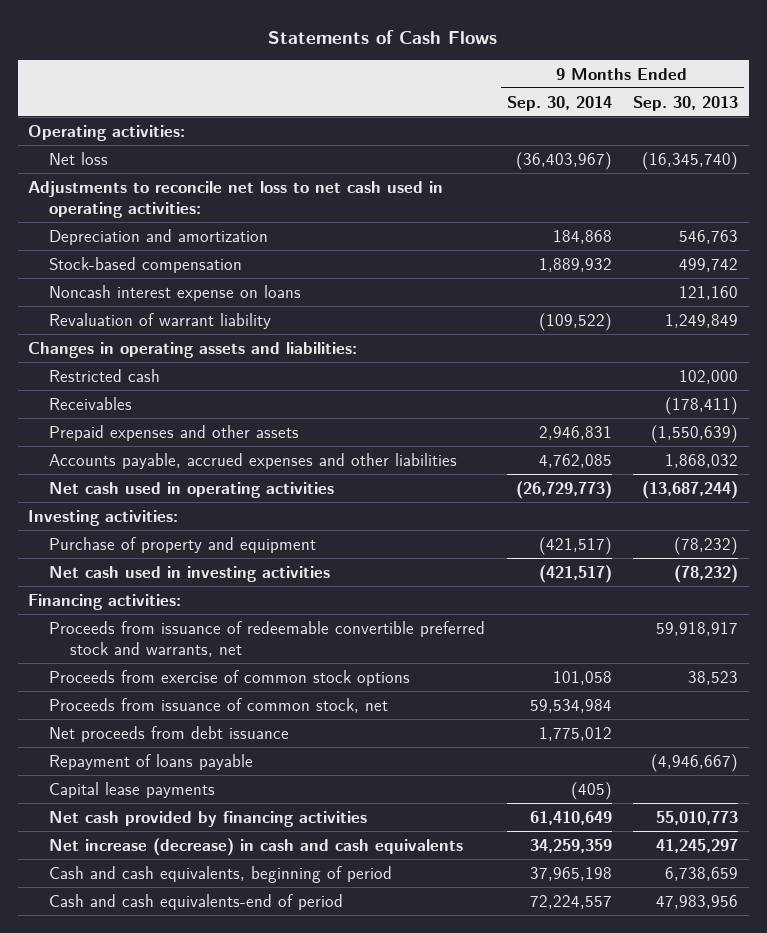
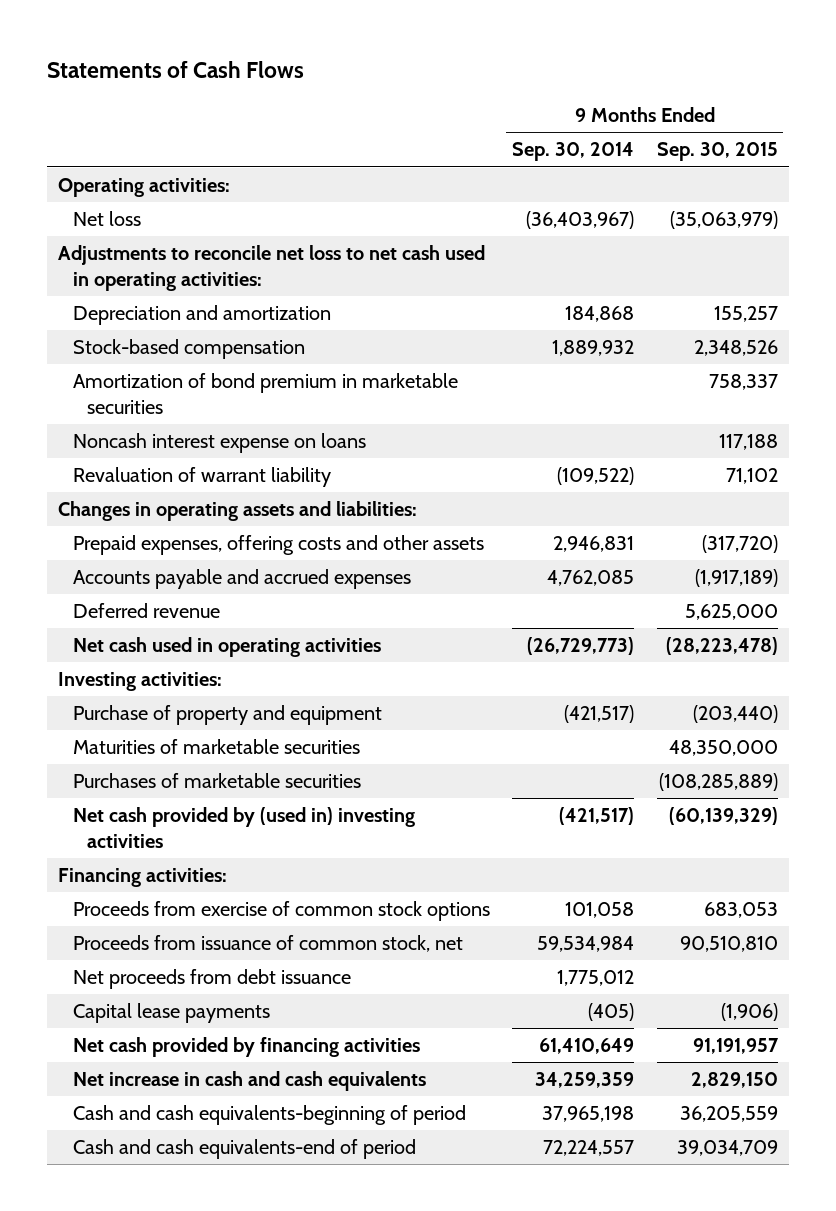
- | 9 Months Ended Sep. 30, 2014 | 9 Months Ended Sep. 30, 2013
+ | 9 Months Ended Sep. 30, 2014 | 9 Months Ended Sep. 30, 2015
+ Amortization of bond premium in marketable securities | | 758,337
- Restricted cash | | 102,000
- Receivables | | (178,411)
- Prepaid expenses and other assets | 2,946,831 | (1,550,639)
- Accounts payable, accrued expenses and other liabilities | 4,762,085 | 1,868,032
+ Prepaid expenses, offering costs and other assets | 2,946,831 | (317,720)
+ Accounts payable and accrued expenses | 4,762,085 | (1,917,189)
+ Deferred revenue | | 5,625,000
- Net cash used in investing activities | (421,517) | (78,232)
+ Maturities of marketable securities | | 48,350,000
+ Purchases of marketable securities | | (108,285,889)
+ Net cash provided by (used in) investing activities | (421,517) | (60,139,329)
- Proceeds from issuance of redeemable convertible preferred stock and warrants, net | | 59,918,917
- Repayment of loans payable | | (4,946,667)
- Net increase (decrease) in cash and cash equivalents | 34,259,359 | 41,245,297
- Cash and cash equivalents, beginning of period | 37,965,198 | 6,738,659
+ Net increase in cash and cash equivalents | 34,259,359 | 2,829,150
+ Cash and cash equivalents-beginning of period | 37,965,198 | 36,205,559

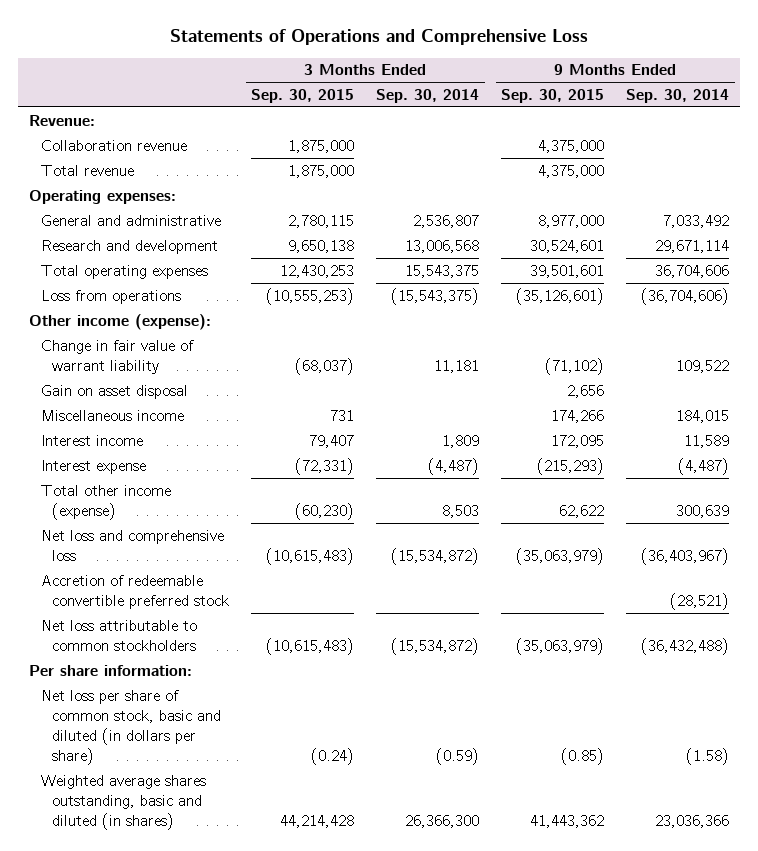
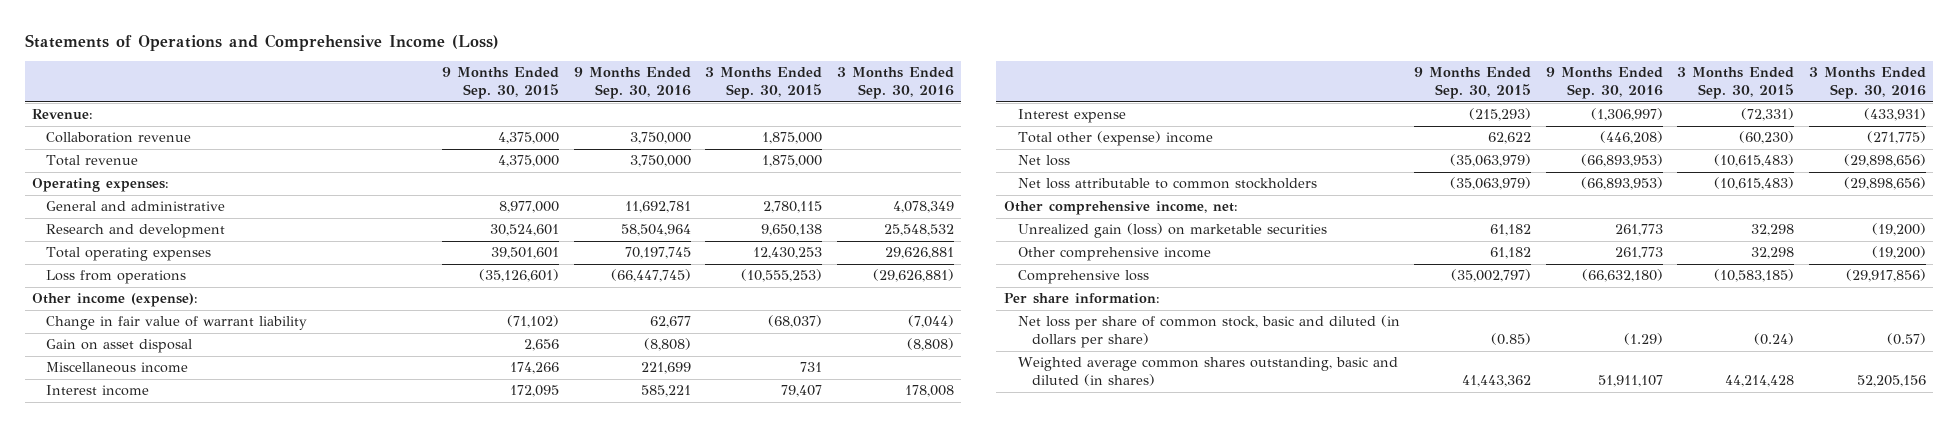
- Statements of Operations and Comprehensive Loss
+ Statements of Operations and Comprehensive Income (Loss)
- | 3 Months Ended Sep. 30, 2015 | 3 Months Ended Sep. 30, 2014 | 9 Months Ended Sep. 30, 2015 | 9 Months Ended Sep. 30, 2014
+ | 9 Months Ended Sep. 30, 2015 | 9 Months Ended Sep. 30, 2016 | 3 Months Ended Sep. 30, 2015 | 3 Months Ended Sep. 30, 2016
- Total other income (expense) | (60,230) | 8,503 | 62,622 | 300,639
- Net loss and comprehensive loss | (10,615,483) | (15,534,872) | (35,063,979) | (36,403,967)
- Accretion of redeemable convertible preferred stock | | | | (28,521)
+ Total other (expense) income | 62,622 | (446,208) | (60,230) | (271,775)
+ Net loss | (35,063,979) | (66,893,953) | (10,615,483) | (29,898,656)
+ Other comprehensive income, net:
+ Unrealized gain (loss) on marketable securities | 61,182 | 261,773 | 32,298 | (19,200)
+ Other comprehensive income | 61,182 | 261,773 | 32,298 | (19,200)
+ Comprehensive loss | (35,002,797) | (66,632,180) | (10,583,185) | (29,917,856)
- Weighted average shares outstanding, basic and diluted (in shares) | 44,214,428 | 26,366,300 | 41,443,362 | 23,036,366
+ Weighted average common shares outstanding, basic and diluted (in shares) | 41,443,362 | 51,911,107 | 44,214,428 | 52,205,156

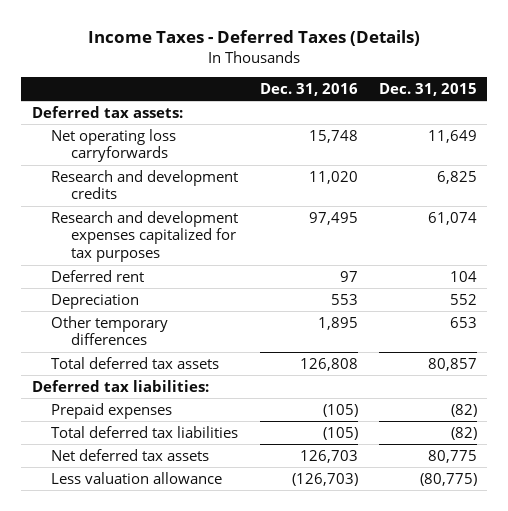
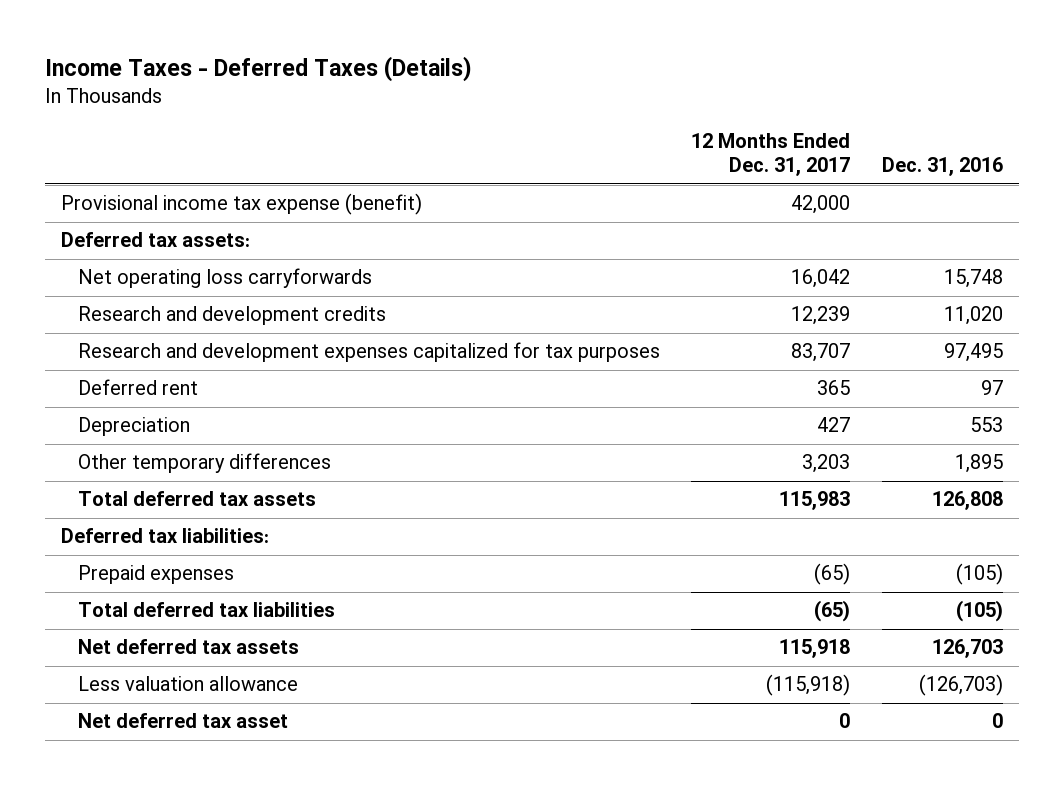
- | Dec. 31, 2016 | Dec. 31, 2015
+ | 12 Months Ended Dec. 31, 2017 | Dec. 31, 2016
+ Provisional income tax expense (benefit) | 42,000 |
+ Net deferred tax asset | 0 | 0

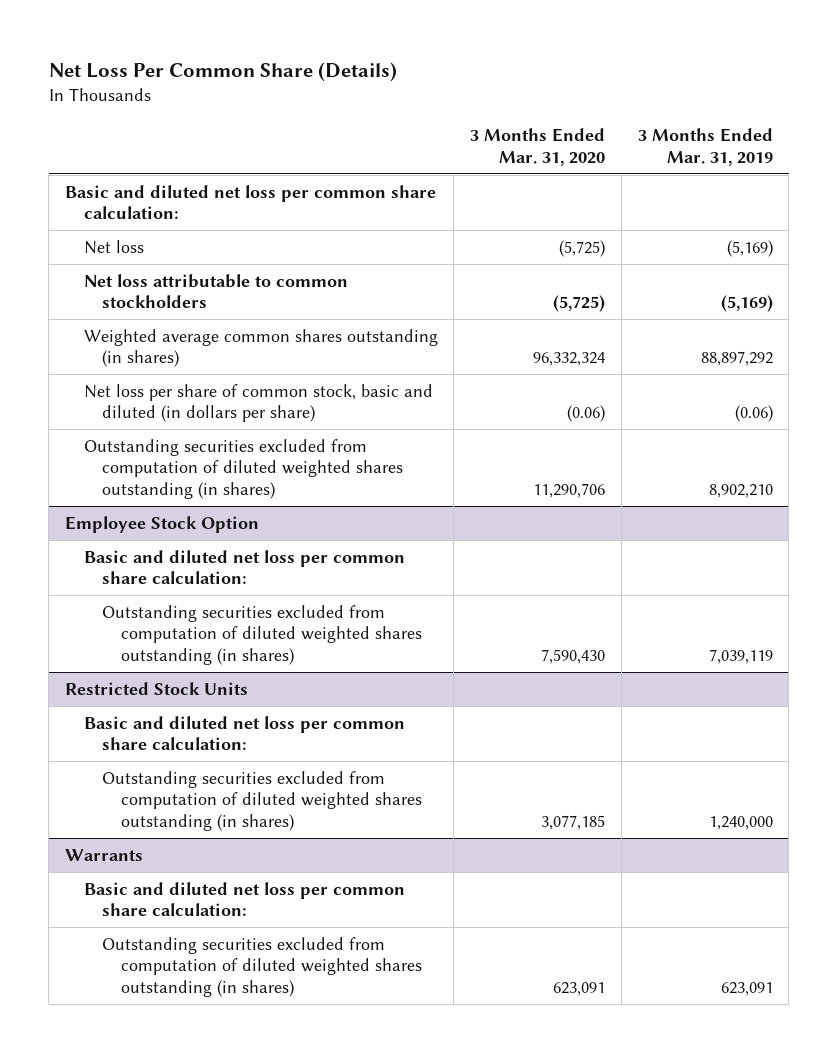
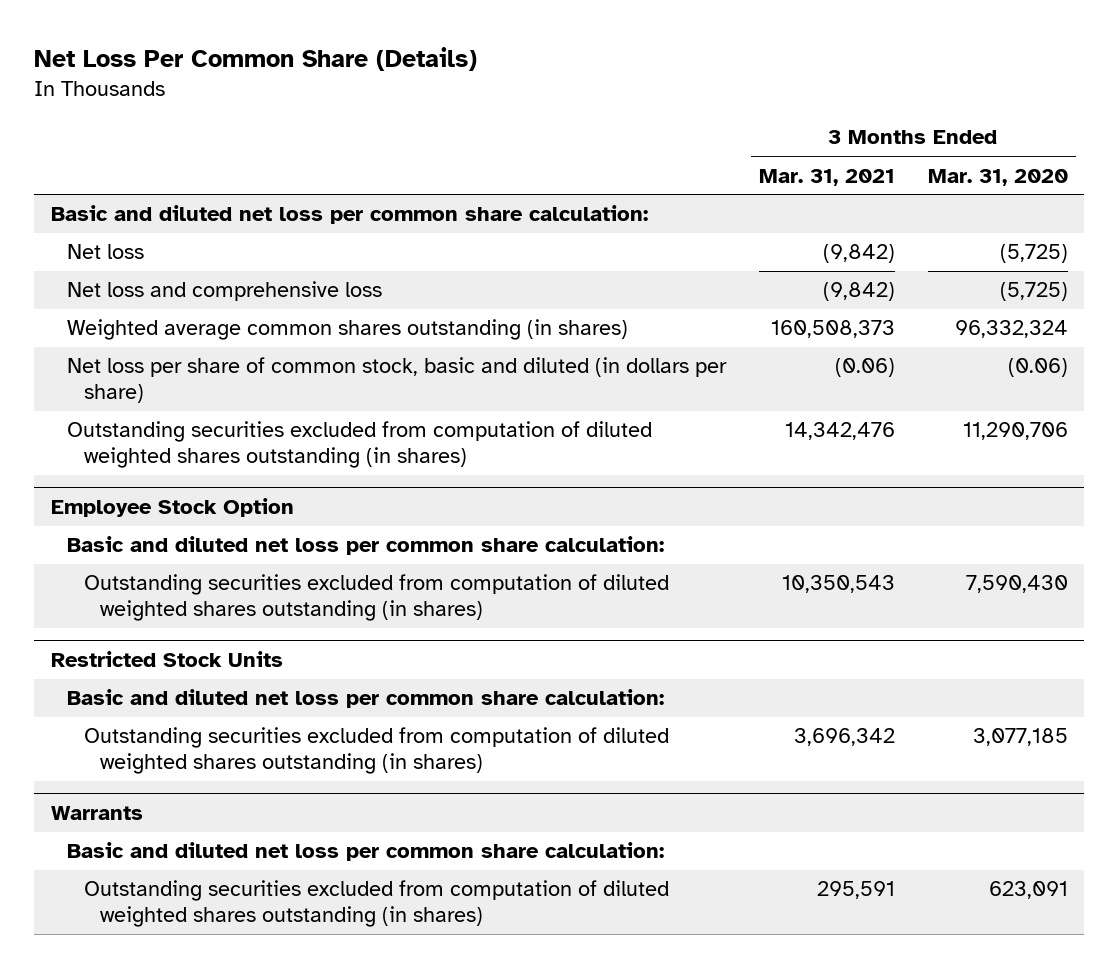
- | 3 Months Ended Mar. 31, 2020 | 3 Months Ended Mar. 31, 2019
+ | 3 Months Ended Mar. 31, 2021 | 3 Months Ended Mar. 31, 2020
- Net loss attributable to common stockholders | (5,725) | (5,169)
+ Net loss and comprehensive loss | (9,842) | (5,725)

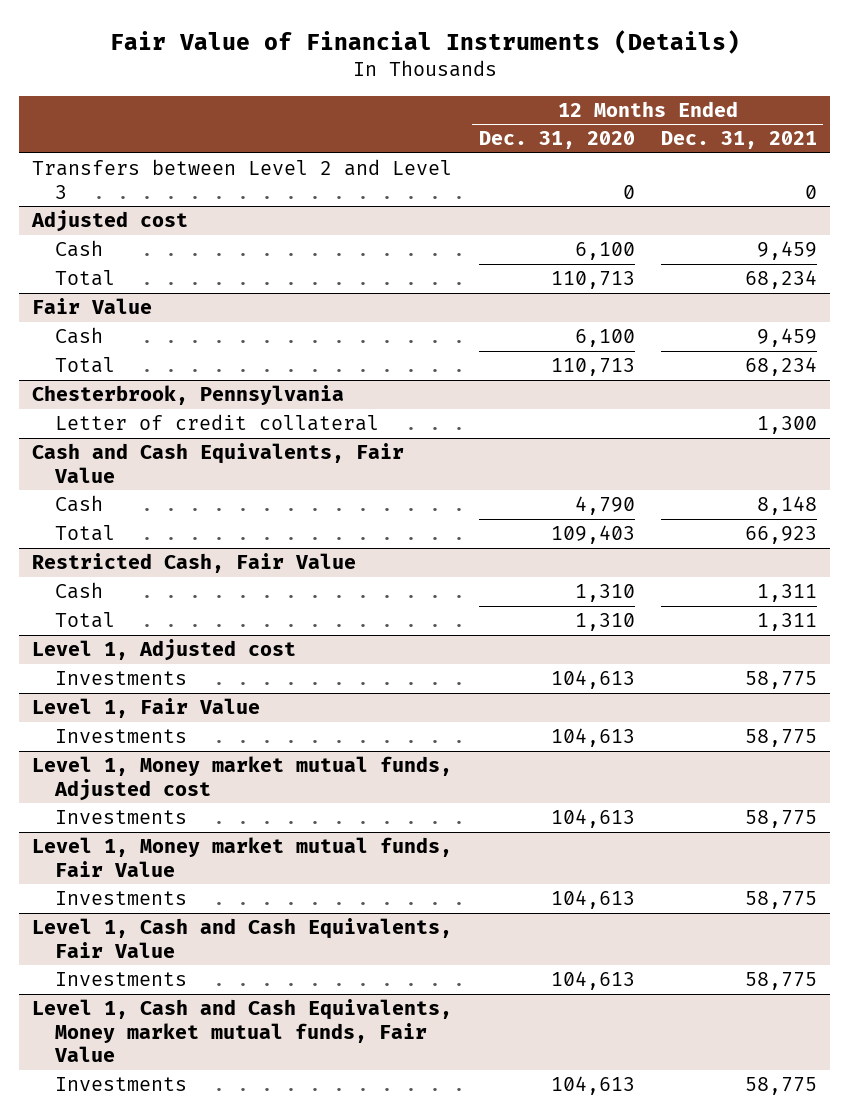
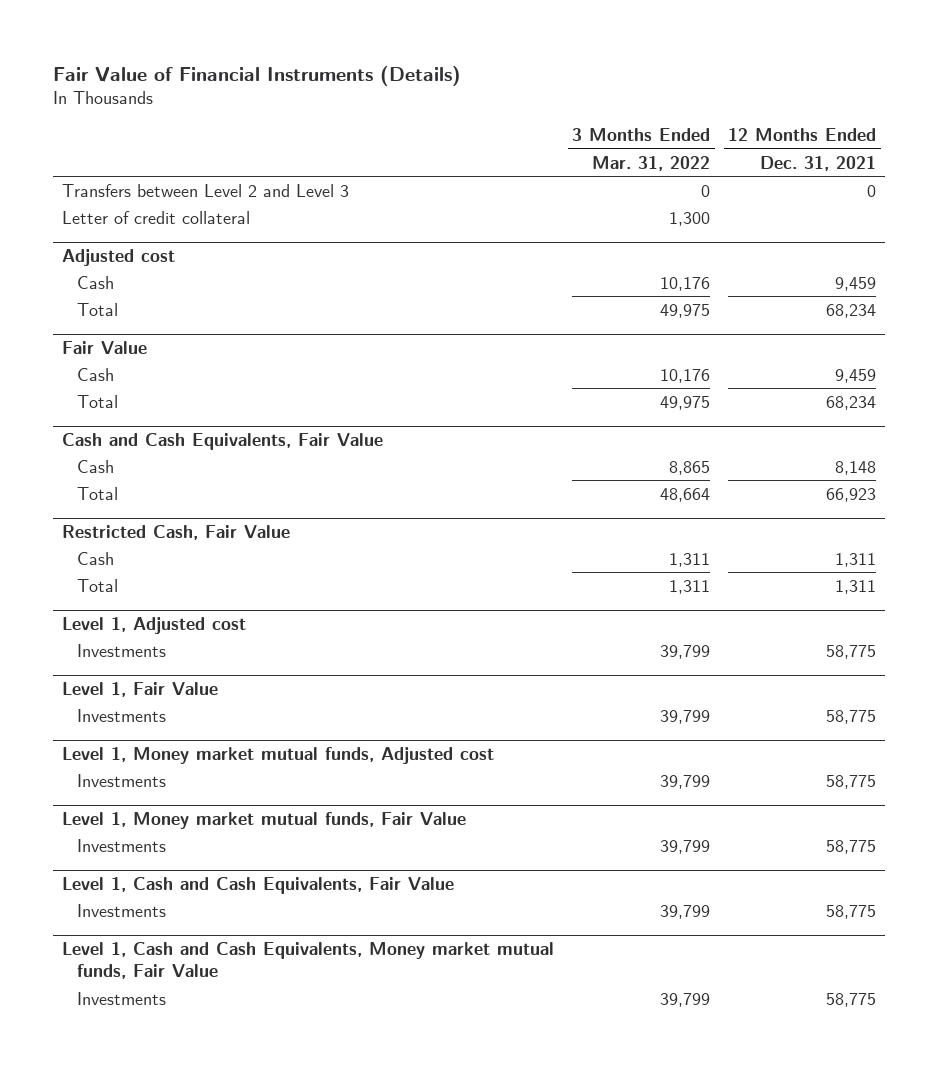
- | 12 Months Ended Dec. 31, 2020 | 12 Months Ended Dec. 31, 2021
+ | 3 Months Ended Mar. 31, 2022 | 12 Months Ended Dec. 31, 2021
+ Letter of credit collateral | 1,300 |
- Chesterbrook, Pennsylvania
- Letter of credit collateral | | 1,300

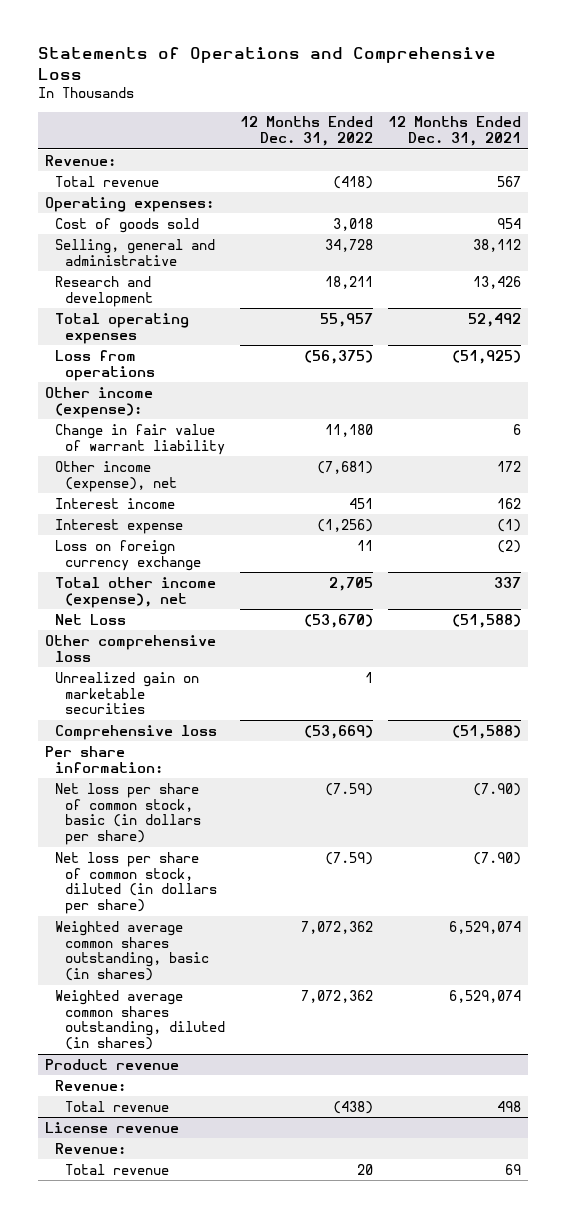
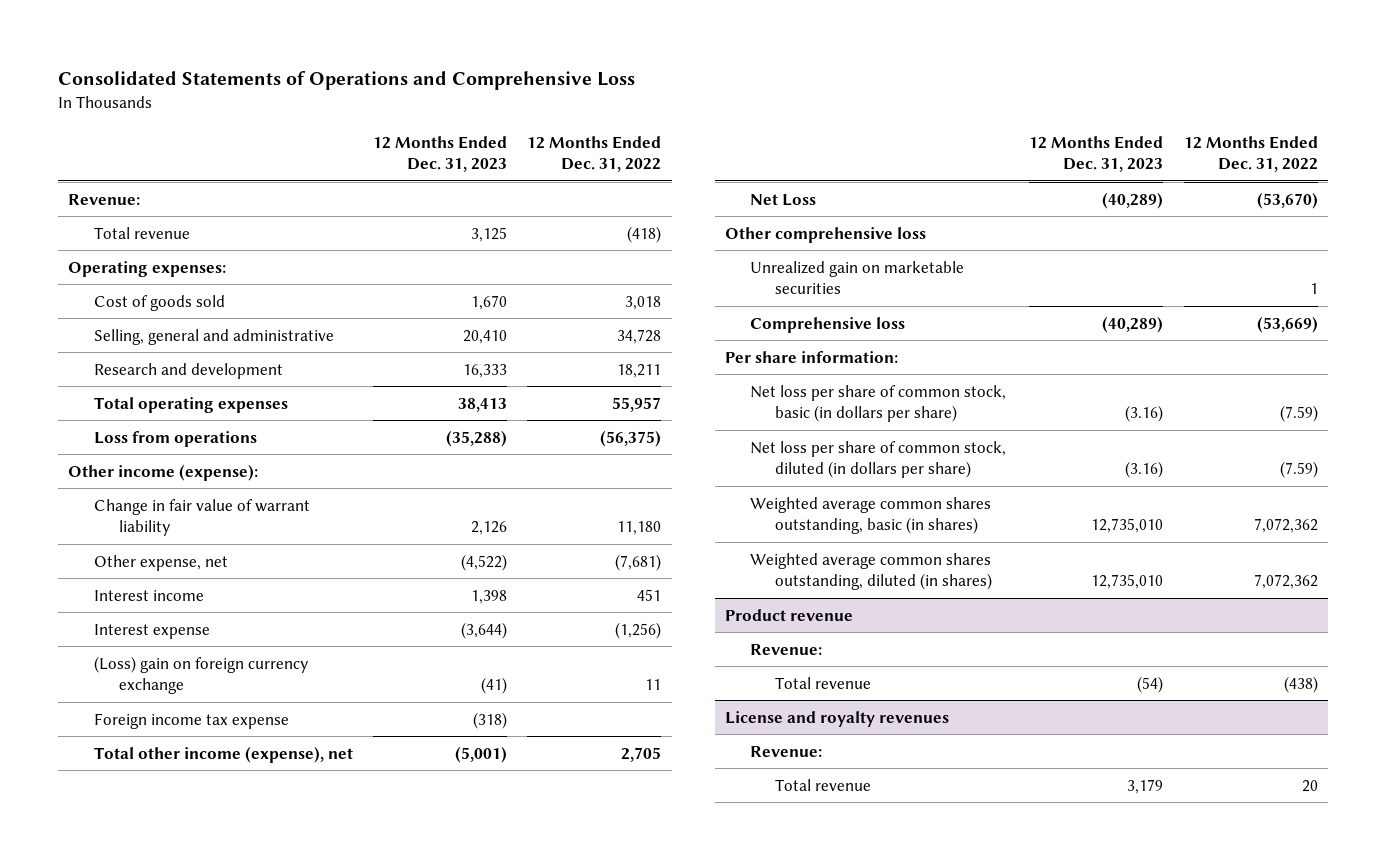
- Statements of Operations and Comprehensive Loss
+ Consolidated Statements of Operations and Comprehensive Loss
- | 12 Months Ended Dec. 31, 2022 | 12 Months Ended Dec. 31, 2021
+ | 12 Months Ended Dec. 31, 2023 | 12 Months Ended Dec. 31, 2022
- Other income (expense), net | (7,681) | 172
+ Other expense, net | (4,522) | (7,681)
- Loss on foreign currency exchange | 11 | (2)
+ (Loss) gain on foreign currency exchange | (41) | 11
+ Foreign income tax expense | (318) |
- License revenue
+ License and royalty revenues

